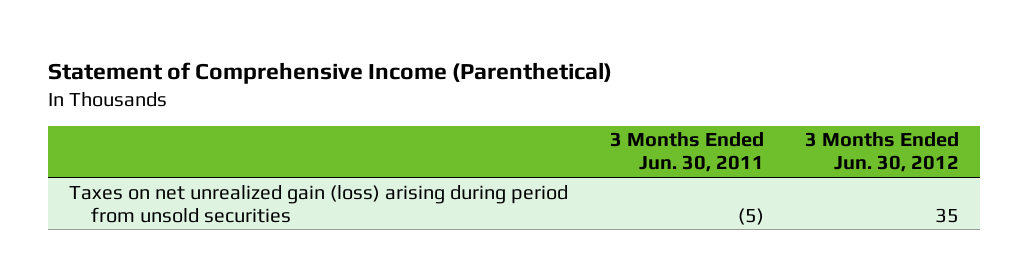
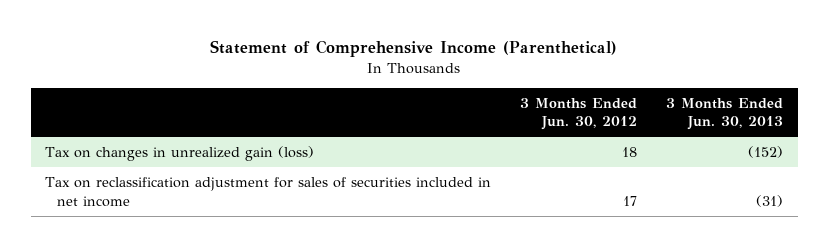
- | 3 Months Ended Jun. 30, 2011 | 3 Months Ended Jun. 30, 2012
+ | 3 Months Ended Jun. 30, 2012 | 3 Months Ended Jun. 30, 2013
- Taxes on net unrealized gain (loss) arising during period from unsold securities | (5) | 35
+ Tax on changes in unrealized gain (loss) | 18 | (152)
+ Tax on reclassification adjustment for sales of securities included in net income | 17 | (31)

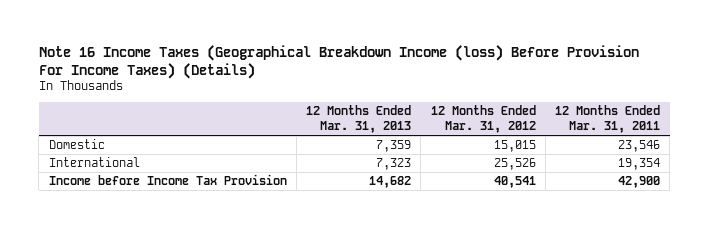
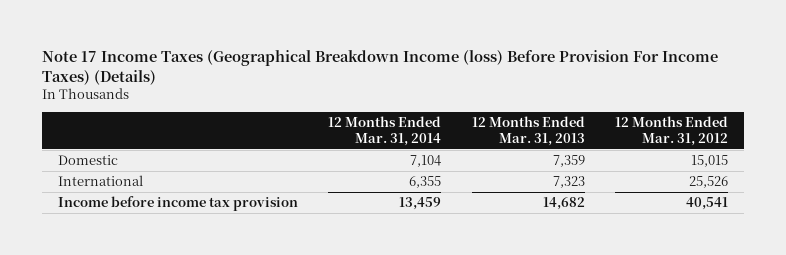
- Note 16 Income Taxes (Geographical Breakdown Income (loss) Before Provision For Income Taxes) (Details)
+ Note 17 Income Taxes (Geographical Breakdown Income (loss) Before Provision For Income Taxes) (Details)
- | 12 Months Ended Mar. 31, 2013 | 12 Months Ended Mar. 31, 2012 | 12 Months Ended Mar. 31, 2011
+ | 12 Months Ended Mar. 31, 2014 | 12 Months Ended Mar. 31, 2013 | 12 Months Ended Mar. 31, 2012
- Income before Income Tax Provision | 14,682 | 40,541 | 42,900
+ Income before income tax provision | 13,459 | 14,682 | 40,541

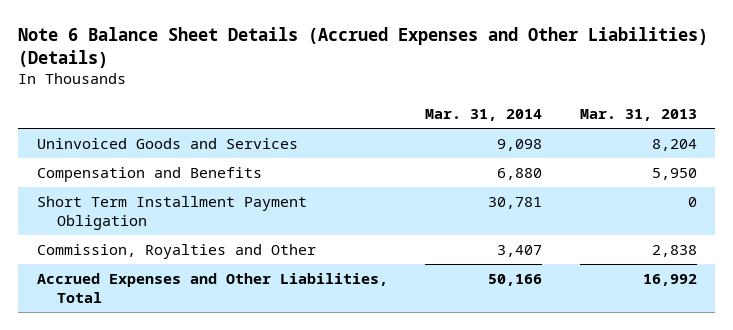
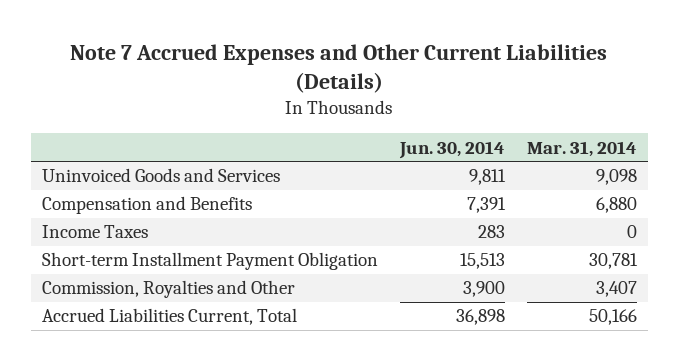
- Note 6 Balance Sheet Details (Accrued Expenses and Other Liabilities) (Details)
+ Note 7 Accrued Expenses and Other Current Liabilities (Details)
- | Mar. 31, 2014 | Mar. 31, 2013
+ | Jun. 30, 2014 | Mar. 31, 2014
- Short Term Installment Payment Obligation | 30,781 | 0
+ Income Taxes | 283 | 0
+ Short-term Installment Payment Obligation | 15,513 | 30,781
- Accrued Expenses and Other Liabilities, Total | 50,166 | 16,992
+ Accrued Liabilities Current, Total | 36,898 | 50,166

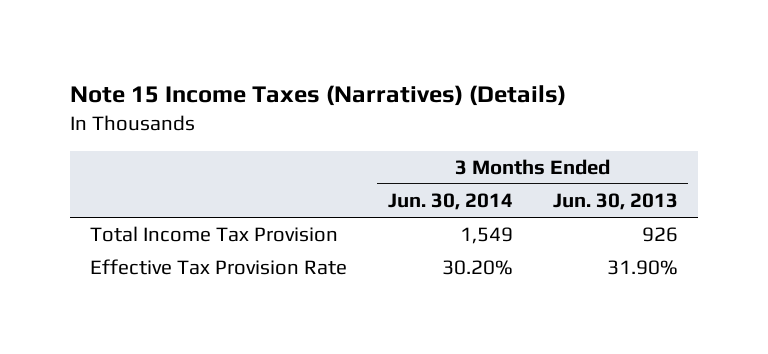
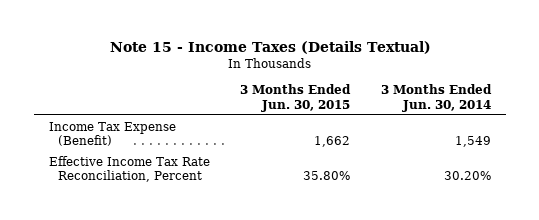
- Note 15 Income Taxes (Narratives) (Details)
+ Note 15 - Income Taxes (Details Textual)
- | 3 Months Ended Jun. 30, 2014 | 3 Months Ended Jun. 30, 2013
+ | 3 Months Ended Jun. 30, 2015 | 3 Months Ended Jun. 30, 2014
- Total Income Tax Provision | 1,549 | 926
- Effective Tax Provision Rate | 30.20% | 31.90%
+ Income Tax Expense (Benefit) | 1,662 | 1,549
+ Effective Income Tax Rate Reconciliation, Percent | 35.80% | 30.20%

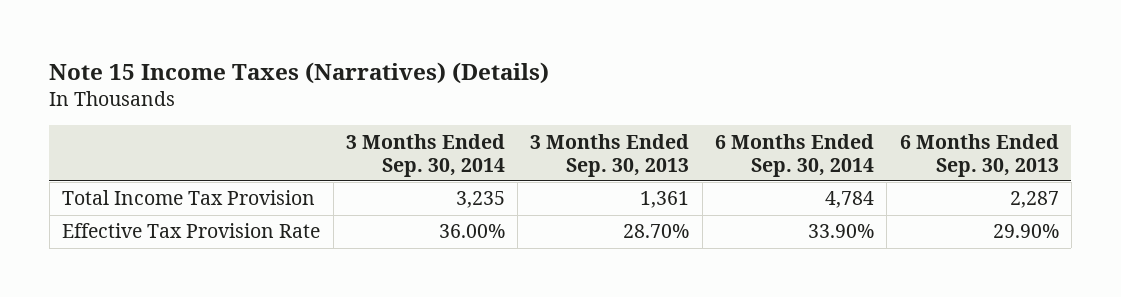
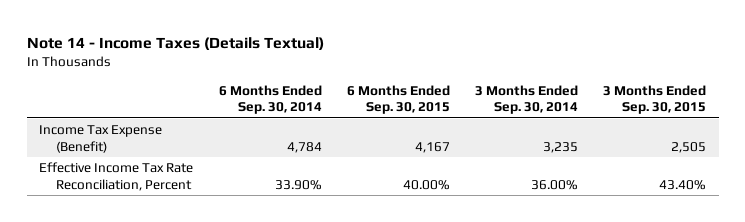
- Note 15 Income Taxes (Narratives) (Details)
+ Note 14 - Income Taxes (Details Textual)
- | 3 Months Ended Sep. 30, 2014 | 3 Months Ended Sep. 30, 2013 | 6 Months Ended Sep. 30, 2014 | 6 Months Ended Sep. 30, 2013
+ | 6 Months Ended Sep. 30, 2014 | 6 Months Ended Sep. 30, 2015 | 3 Months Ended Sep. 30, 2014 | 3 Months Ended Sep. 30, 2015
- Total Income Tax Provision | 3,235 | 1,361 | 4,784 | 2,287
- Effective Tax Provision Rate | 36.00% | 28.70% | 33.90% | 29.90%
+ Income Tax Expense (Benefit) | 4,784 | 4,167 | 3,235 | 2,505
+ Effective Income Tax Rate Reconciliation, Percent | 33.90% | 40.00% | 36.00% | 43.40%

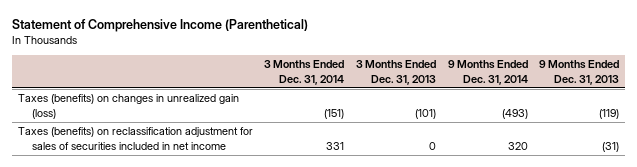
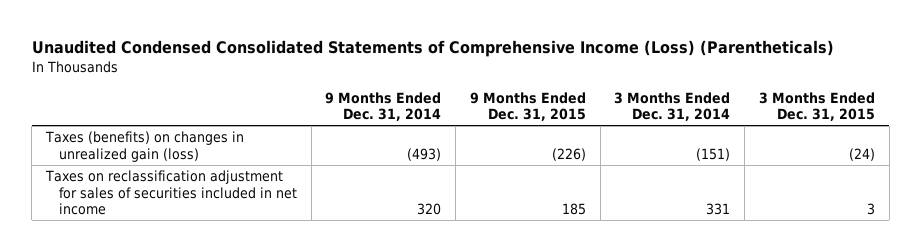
- Statement of Comprehensive Income (Parenthetical)
+ Unaudited Condensed Consolidated Statements of Comprehensive Income (Loss) (Parentheticals)
- | 3 Months Ended Dec. 31, 2014 | 3 Months Ended Dec. 31, 2013 | 9 Months Ended Dec. 31, 2014 | 9 Months Ended Dec. 31, 2013
+ | 9 Months Ended Dec. 31, 2014 | 9 Months Ended Dec. 31, 2015 | 3 Months Ended Dec. 31, 2014 | 3 Months Ended Dec. 31, 2015
- Taxes (benefits) on reclassification adjustment for sales of securities included in net income | 331 | 0 | 320 | (31)
+ Taxes on reclassification adjustment for sales of securities included in net income | 320 | 185 | 331 | 3

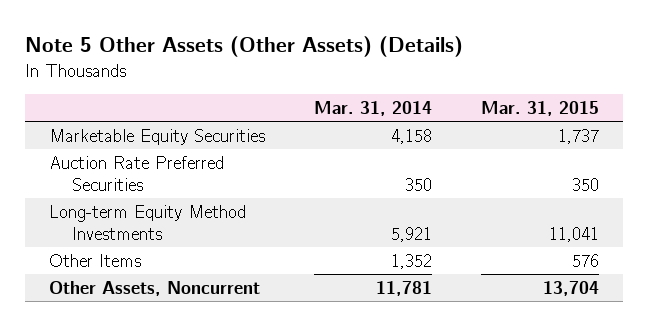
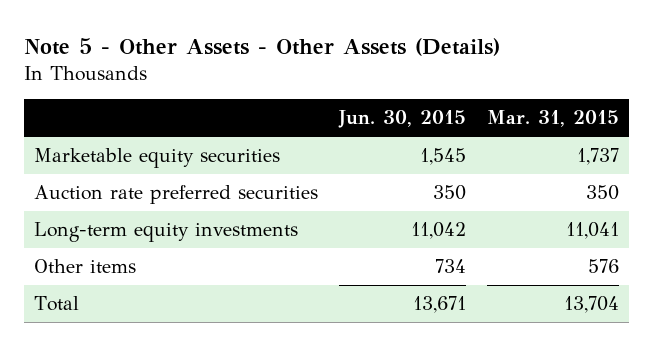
- Note 5 Other Assets (Other Assets) (Details)
+ Note 5 - Other Assets - Other Assets (Details)
- | Mar. 31, 2014 | Mar. 31, 2015
+ | Jun. 30, 2015 | Mar. 31, 2015
- Marketable Equity Securities | 4,158 | 1,737
- Auction Rate Preferred Securities | 350 | 350
- Long-term Equity Method Investments | 5,921 | 11,041
- Other Items | 1,352 | 576
- Other Assets, Noncurrent | 11,781 | 13,704
+ Marketable equity securities | 1,545 | 1,737
+ Auction rate preferred securities | 350 | 350
+ Long-term equity investments | 11,042 | 11,041
+ Other items | 734 | 576
+ Total | 13,671 | 13,704

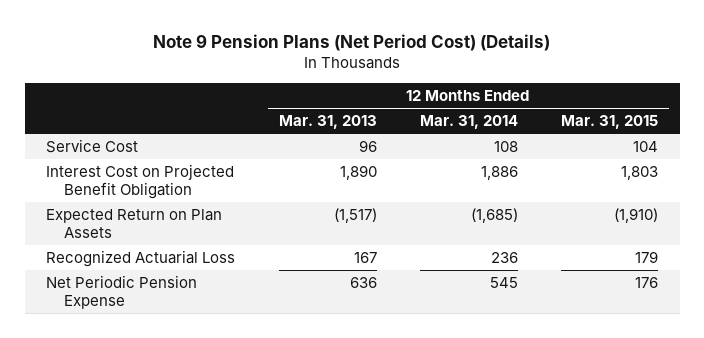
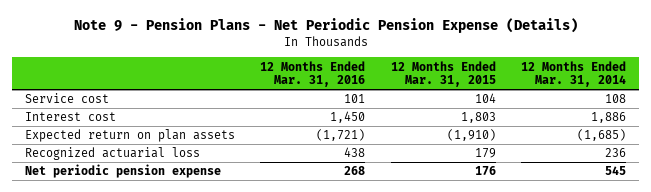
- Note 9 Pension Plans (Net Period Cost) (Details)
+ Note 9 - Pension Plans - Net Periodic Pension Expense (Details)
- | 12 Months Ended Mar. 31, 2013 | 12 Months Ended Mar. 31, 2014 | 12 Months Ended Mar. 31, 2015
+ | 12 Months Ended Mar. 31, 2016 | 12 Months Ended Mar. 31, 2015 | 12 Months Ended Mar. 31, 2014
- Service Cost | 96 | 108 | 104
- Interest Cost on Projected Benefit Obligation | 1,890 | 1,886 | 1,803
- Expected Return on Plan Assets | (1,517) | (1,685) | (1,910)
- Recognized Actuarial Loss | 167 | 236 | 179
- Net Periodic Pension Expense | 636 | 545 | 176
+ Service cost | 101 | 104 | 108
+ Interest cost | 1,450 | 1,803 | 1,886
+ Expected return on plan assets | (1,721) | (1,910) | (1,685)
+ Recognized actuarial loss | 438 | 179 | 236
+ Net periodic pension expense | 268 | 176 | 545

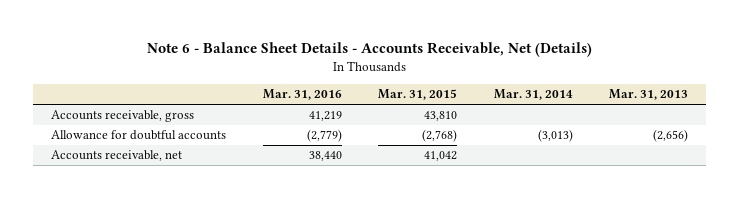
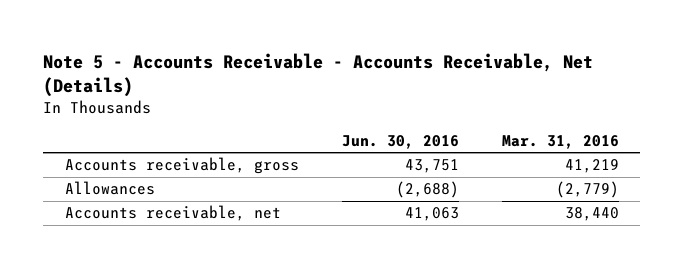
- Note 6 - Balance Sheet Details - Accounts Receivable, Net (Details)
+ Note 5 - Accounts Receivable - Accounts Receivable, Net (Details)
- | Mar. 31, 2016 | Mar. 31, 2015 | Mar. 31, 2014 | Mar. 31, 2013
+ | Jun. 30, 2016 | Mar. 31, 2016
- Allowance for doubtful accounts | (2,779) | (2,768) | (3,013) | (2,656)
+ Allowances | (2,688) | (2,779)

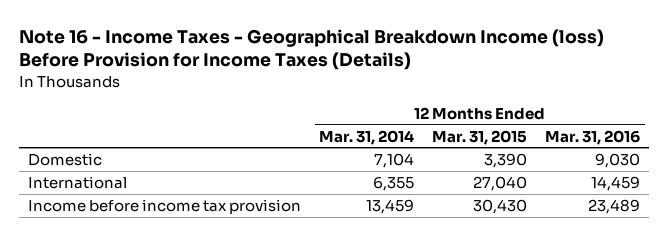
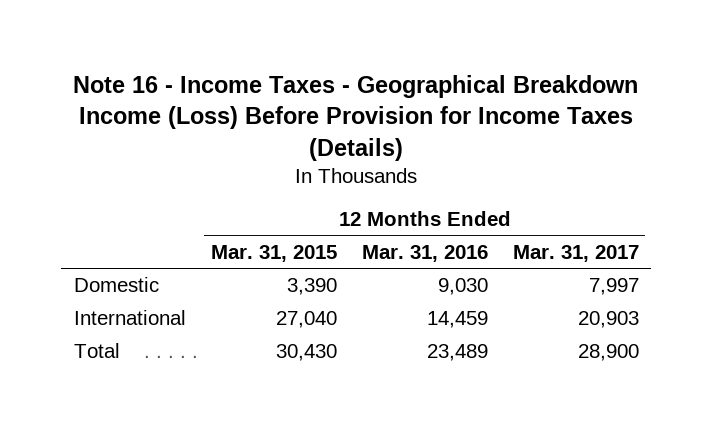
- Note 16 - Income Taxes - Geographical Breakdown Income (loss) Before Provision for Income Taxes (Details)
+ Note 16 - Income Taxes - Geographical Breakdown Income (Loss) Before Provision for Income Taxes (Details)
- | 12 Months Ended Mar. 31, 2014 | 12 Months Ended Mar. 31, 2015 | 12 Months Ended Mar. 31, 2016
+ | 12 Months Ended Mar. 31, 2015 | 12 Months Ended Mar. 31, 2016 | 12 Months Ended Mar. 31, 2017
- Income before income tax provision | 13,459 | 30,430 | 23,489
+ Total | 30,430 | 23,489 | 28,900

